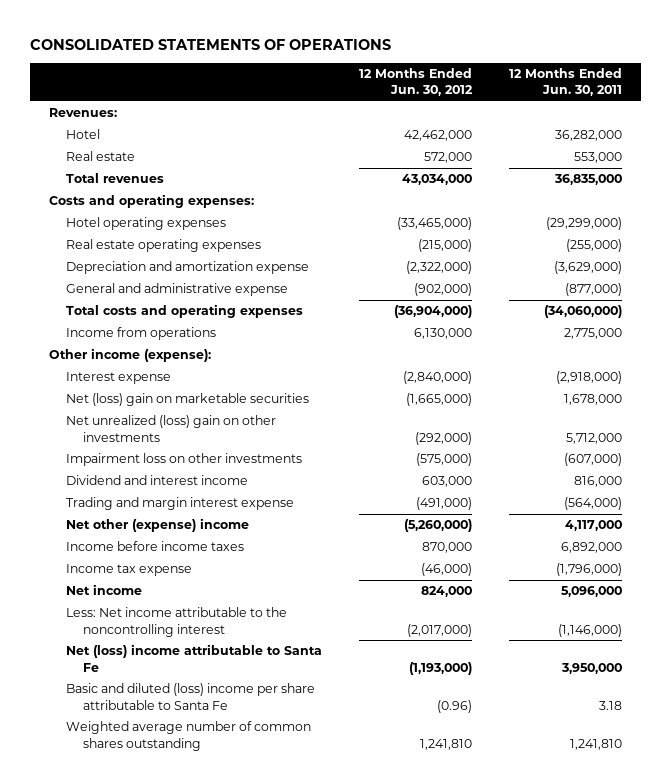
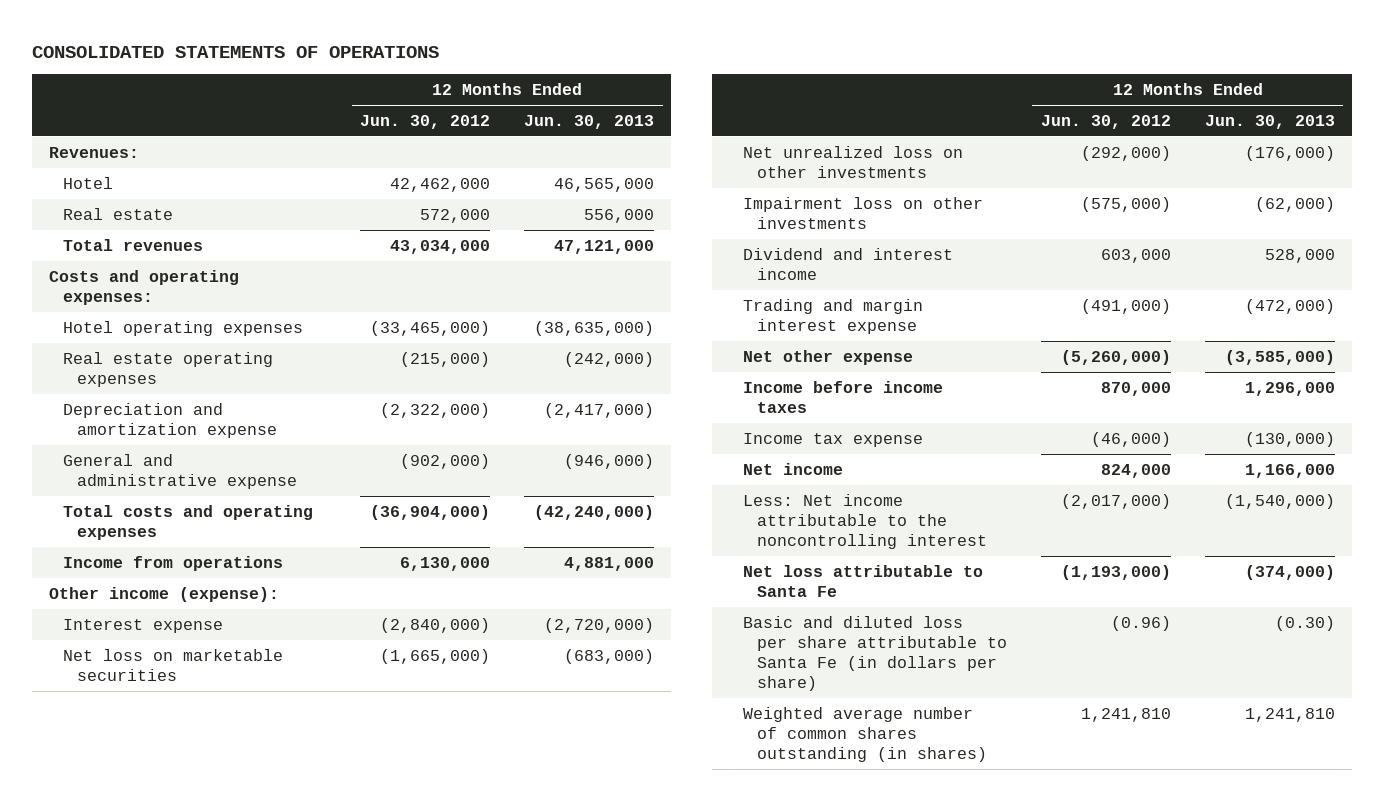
- | 12 Months Ended Jun. 30, 2012 | 12 Months Ended Jun. 30, 2011
+ | 12 Months Ended Jun. 30, 2012 | 12 Months Ended Jun. 30, 2013
- Net (loss) gain on marketable securities | (1,665,000) | 1,678,000
- Net unrealized (loss) gain on other investments | (292,000) | 5,712,000
+ Net loss on marketable securities | (1,665,000) | (683,000)
+ Net unrealized loss on other investments | (292,000) | (176,000)
- Net other (expense) income | (5,260,000) | 4,117,000
+ Net other expense | (5,260,000) | (3,585,000)
- Net (loss) income attributable to Santa Fe | (1,193,000) | 3,950,000
- Basic and diluted (loss) income per share attributable to Santa Fe | (0.96) | 3.18
- Weighted average number of common shares outstanding | 1,241,810 | 1,241,810
+ Net loss attributable to Santa Fe | (1,193,000) | (374,000)
+ Basic and diluted loss per share attributable to Santa Fe (in dollars per share) | (0.96) | (0.30)
+ Weighted average number of common shares outstanding (in shares) | 1,241,810 | 1,241,810

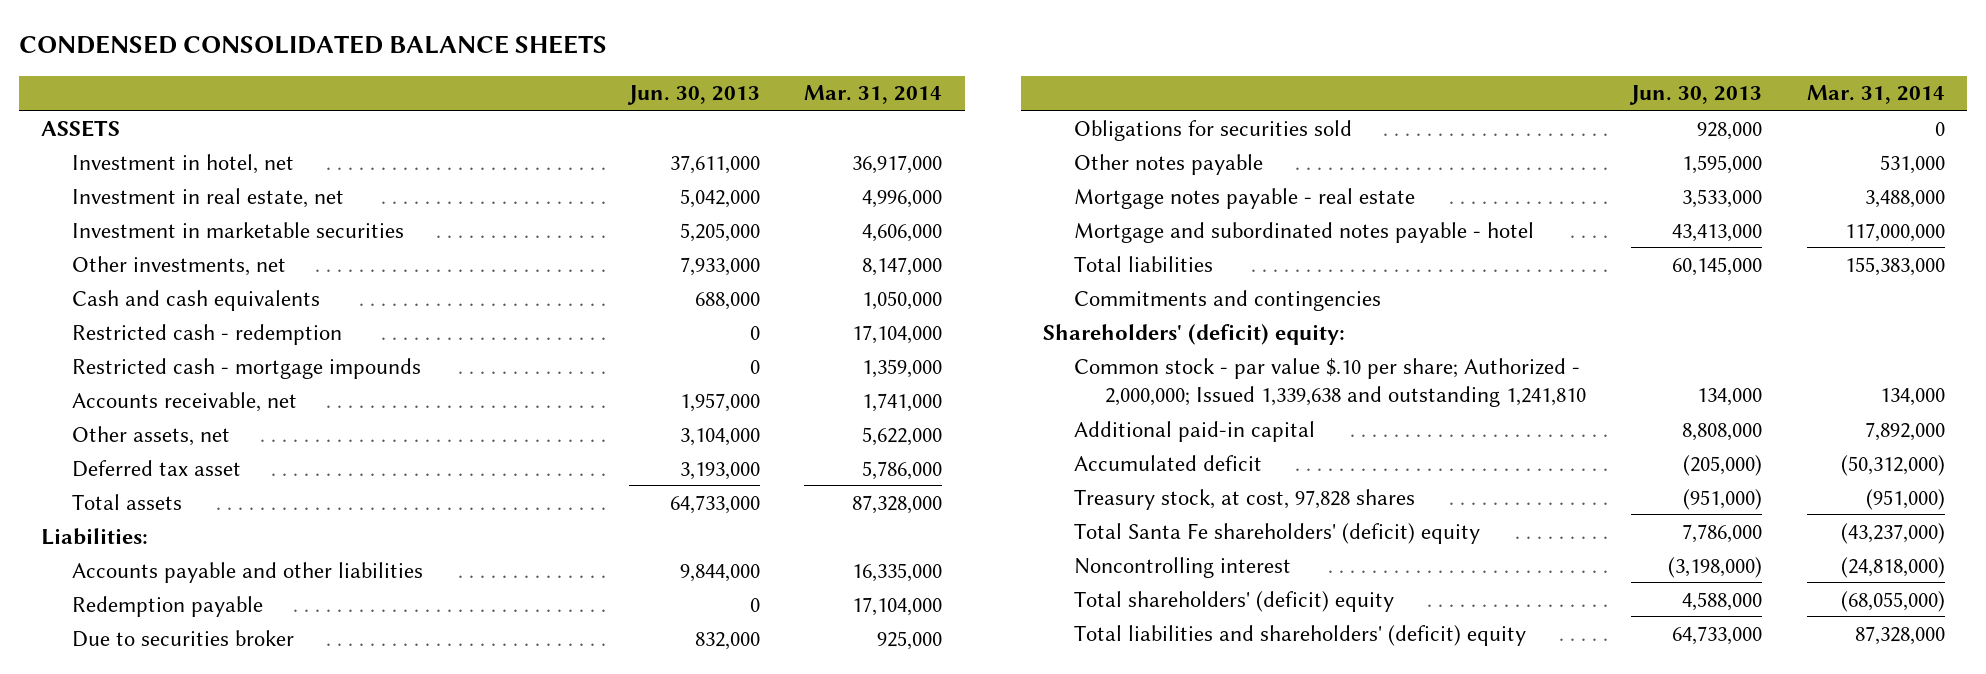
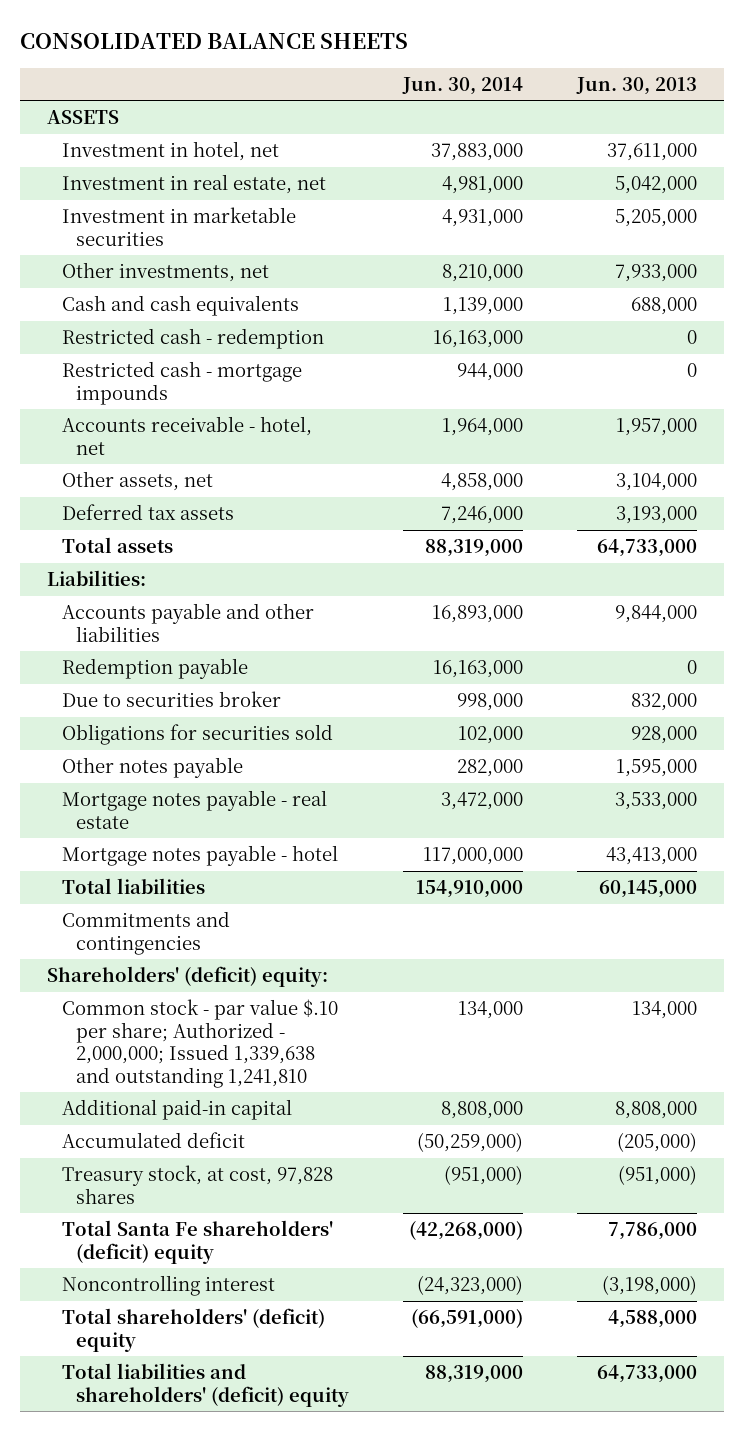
- CONDENSED CONSOLIDATED BALANCE SHEETS
+ CONSOLIDATED BALANCE SHEETS
- | Jun. 30, 2013 | Mar. 31, 2014
+ | Jun. 30, 2014 | Jun. 30, 2013
- Accounts receivable, net | 1,957,000 | 1,741,000
+ Accounts receivable - hotel, net | 1,964,000 | 1,957,000
- Deferred tax asset | 3,193,000 | 5,786,000
+ Deferred tax assets | 7,246,000 | 3,193,000
- Mortgage and subordinated notes payable - hotel | 43,413,000 | 117,000,000
+ Mortgage notes payable - hotel | 117,000,000 | 43,413,000

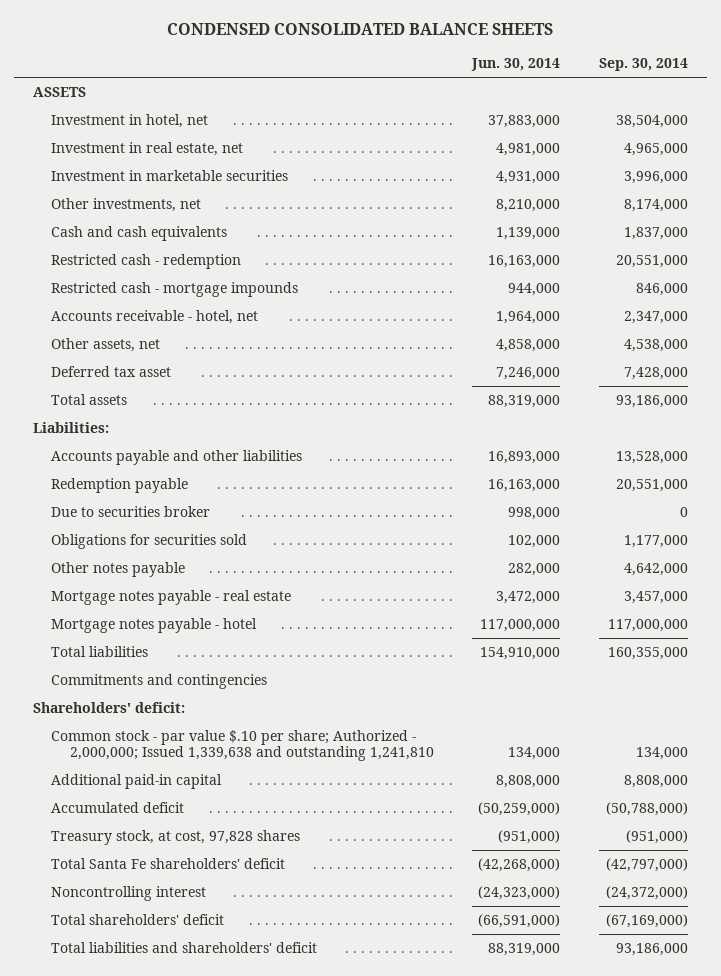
- CONSOLIDATED BALANCE SHEETS
+ CONDENSED CONSOLIDATED BALANCE SHEETS
- | Jun. 30, 2014 | Jun. 30, 2013
+ | Jun. 30, 2014 | Sep. 30, 2014
- Deferred tax assets | 7,246,000 | 3,193,000
+ Deferred tax asset | 7,246,000 | 7,428,000
- Shareholders' (deficit) equity:
+ Shareholders' deficit:
- Total Santa Fe shareholders' (deficit) equity | (42,268,000) | 7,786,000
+ Total Santa Fe shareholders' deficit | (42,268,000) | (42,797,000)
- Total shareholders' (deficit) equity | (66,591,000) | 4,588,000
- Total liabilities and shareholders' (deficit) equity | 88,319,000 | 64,733,000
+ Total shareholders' deficit | (66,591,000) | (67,169,000)
+ Total liabilities and shareholders' deficit | 88,319,000 | 93,186,000

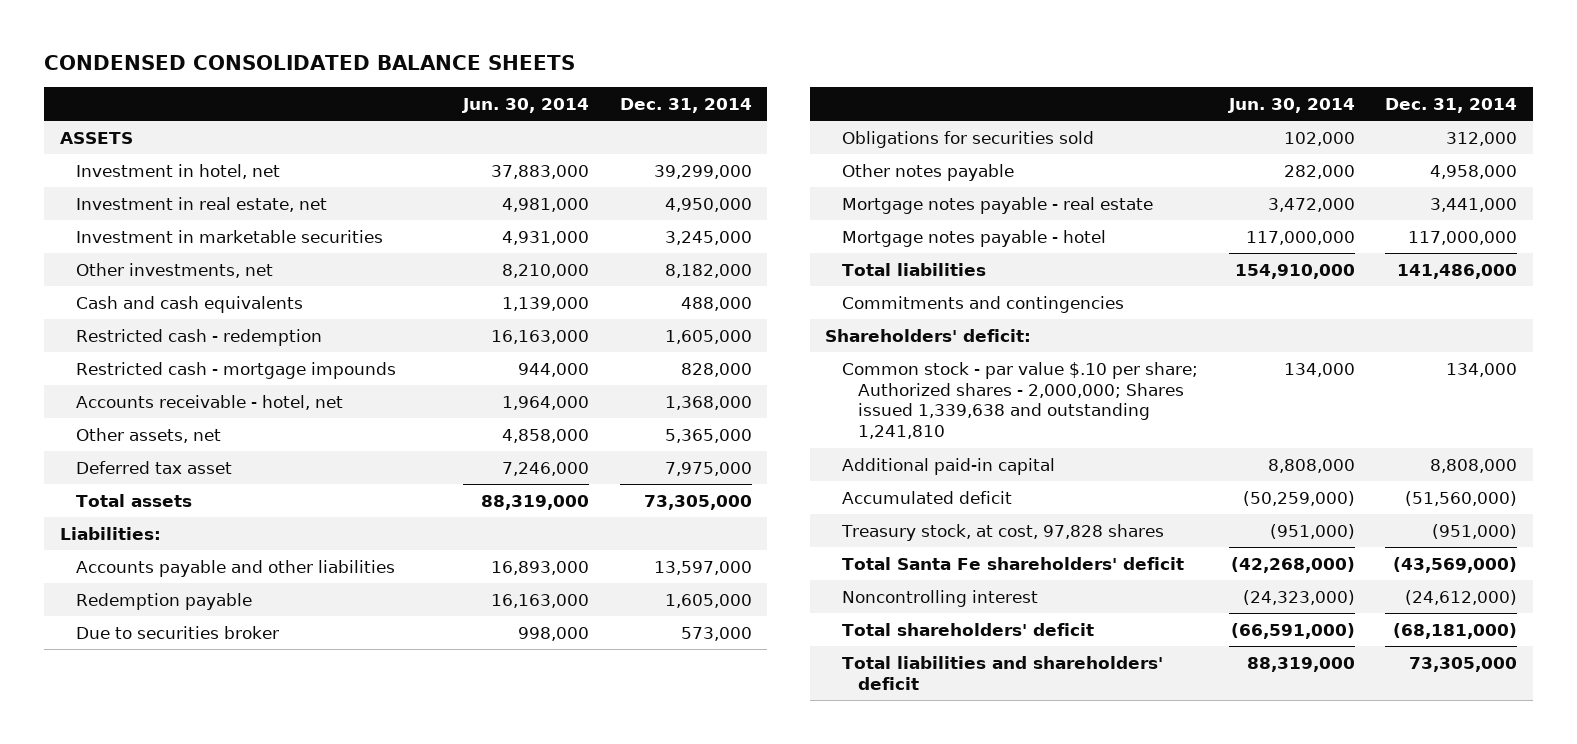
- | Jun. 30, 2014 | Sep. 30, 2014
+ | Jun. 30, 2014 | Dec. 31, 2014
- Common stock - par value $.10 per share; Authorized - 2,000,000; Issued 1,339,638 and outstanding 1,241,810 | 134,000 | 134,000
+ Common stock - par value $.10 per share; Authorized shares - 2,000,000; Shares issued 1,339,638 and outstanding 1,241,810 | 134,000 | 134,000

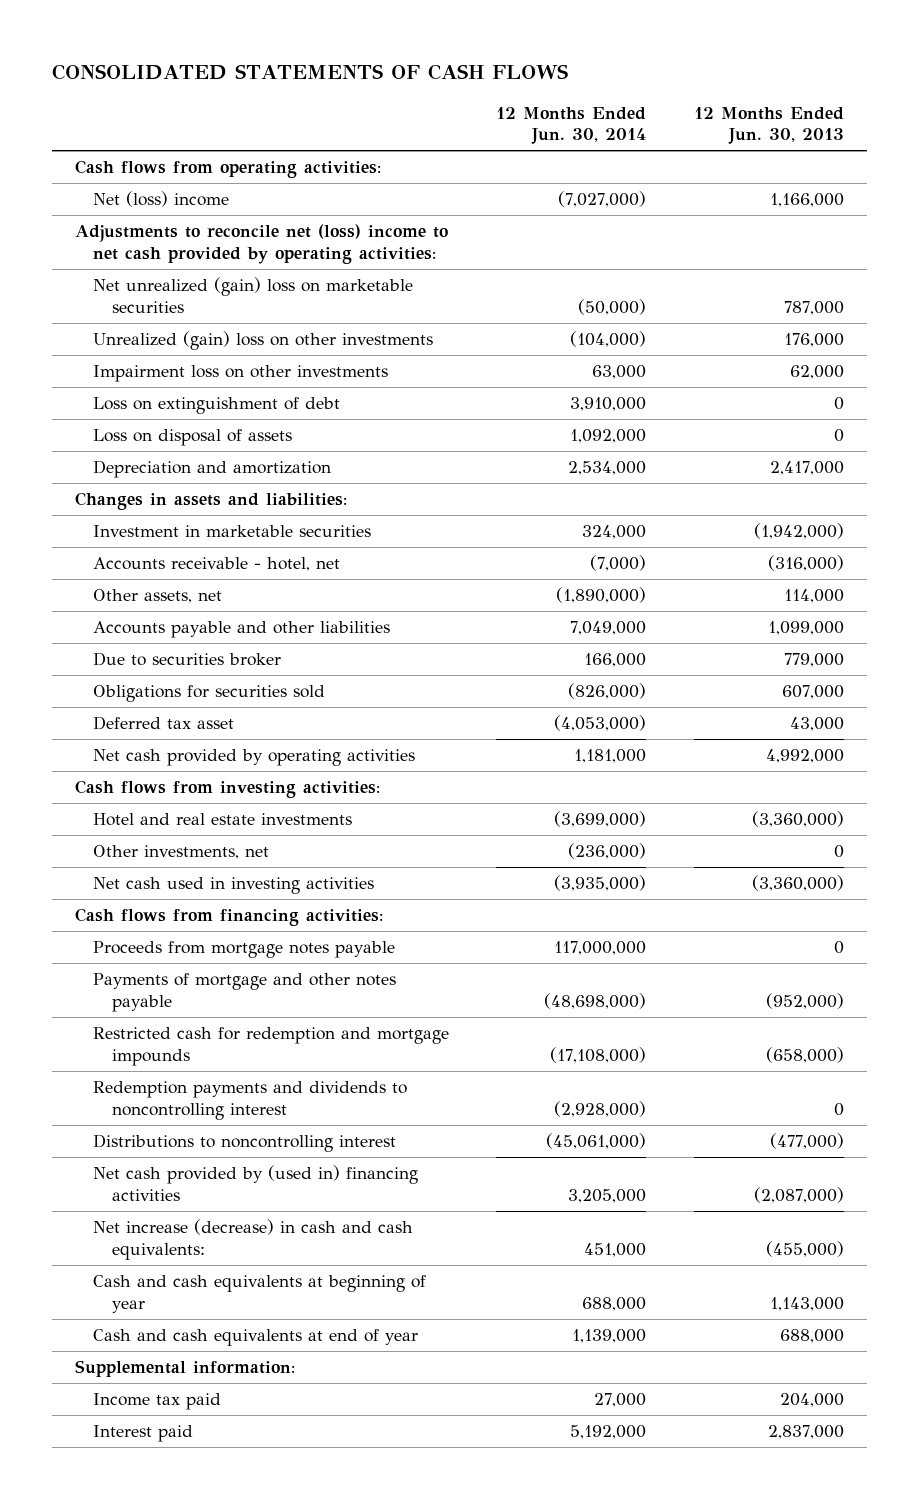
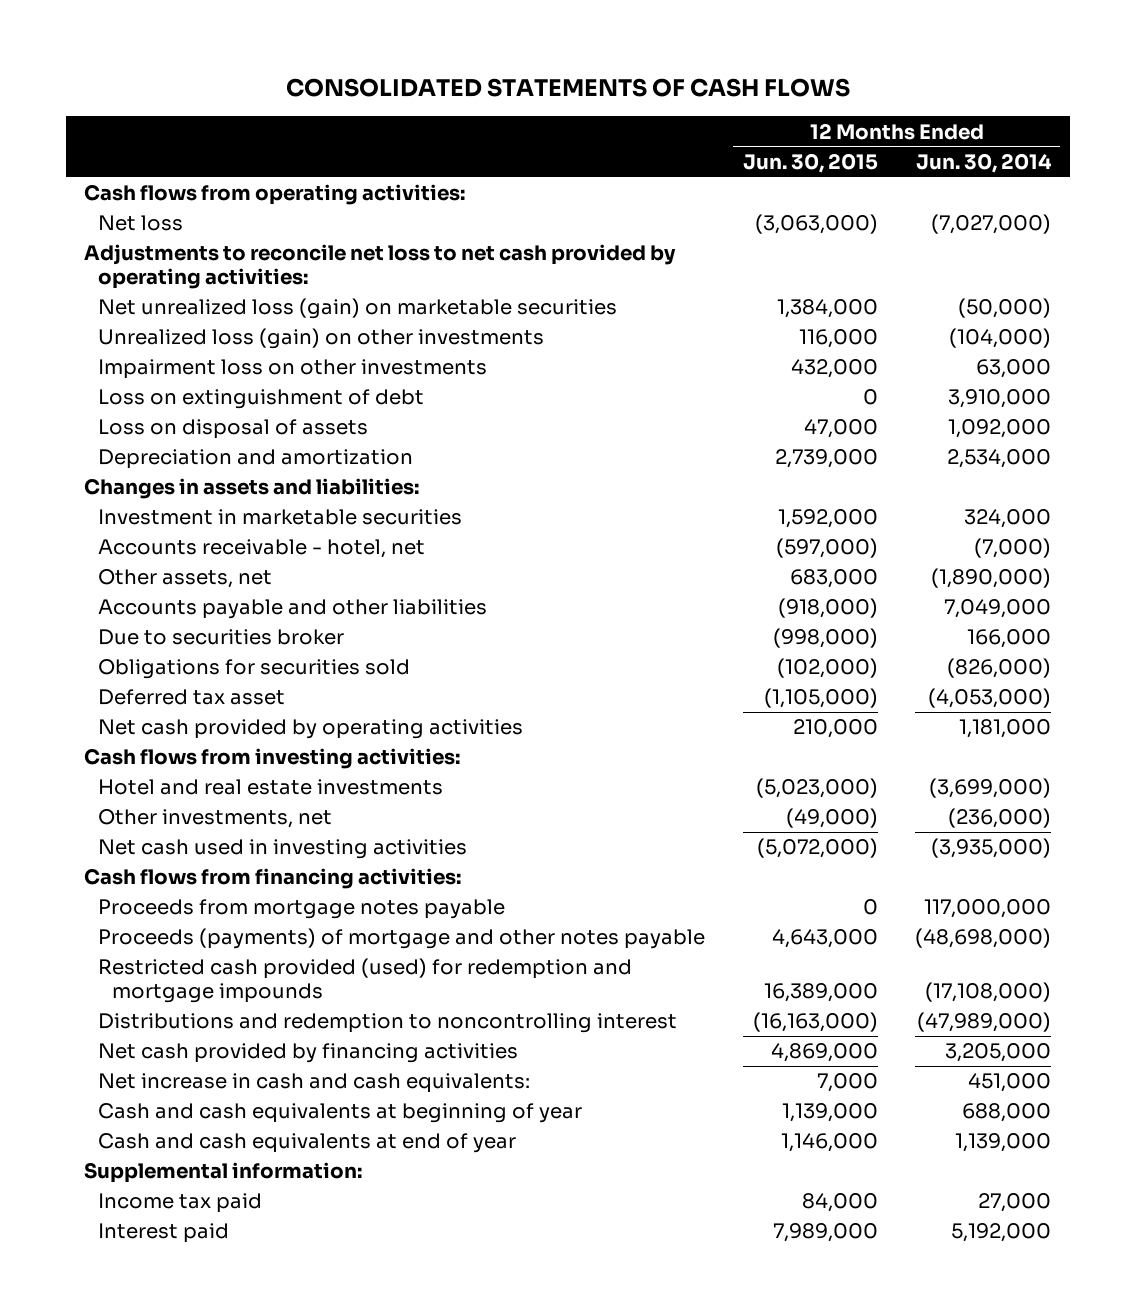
- | 12 Months Ended Jun. 30, 2014 | 12 Months Ended Jun. 30, 2013
+ | 12 Months Ended Jun. 30, 2015 | 12 Months Ended Jun. 30, 2014
- Net (loss) income | (7,027,000) | 1,166,000
- Adjustments to reconcile net (loss) income to net cash provided by operating activities:
- Net unrealized (gain) loss on marketable securities | (50,000) | 787,000
- Unrealized (gain) loss on other investments | (104,000) | 176,000
+ Net loss | (3,063,000) | (7,027,000)
+ Adjustments to reconcile net loss to net cash provided by operating activities:
+ Net unrealized loss (gain) on marketable securities | 1,384,000 | (50,000)
+ Unrealized loss (gain) on other investments | 116,000 | (104,000)
- Payments of mortgage and other notes payable | (48,698,000) | (952,000)
- Restricted cash for redemption and mortgage impounds | (17,108,000) | (658,000)
- Redemption payments and dividends to noncontrolling interest | (2,928,000) | 0
- Distributions to noncontrolling interest | (45,061,000) | (477,000)
- Net cash provided by (used in) financing activities | 3,205,000 | (2,087,000)
- Net increase (decrease) in cash and cash equivalents: | 451,000 | (455,000)
+ Proceeds (payments) of mortgage and other notes payable | 4,643,000 | (48,698,000)
+ Restricted cash provided (used) for redemption and mortgage impounds | 16,389,000 | (17,108,000)
+ Distributions and redemption to noncontrolling interest | (16,163,000) | (47,989,000)
+ Net cash provided by financing activities | 4,869,000 | 3,205,000
+ Net increase in cash and cash equivalents: | 7,000 | 451,000

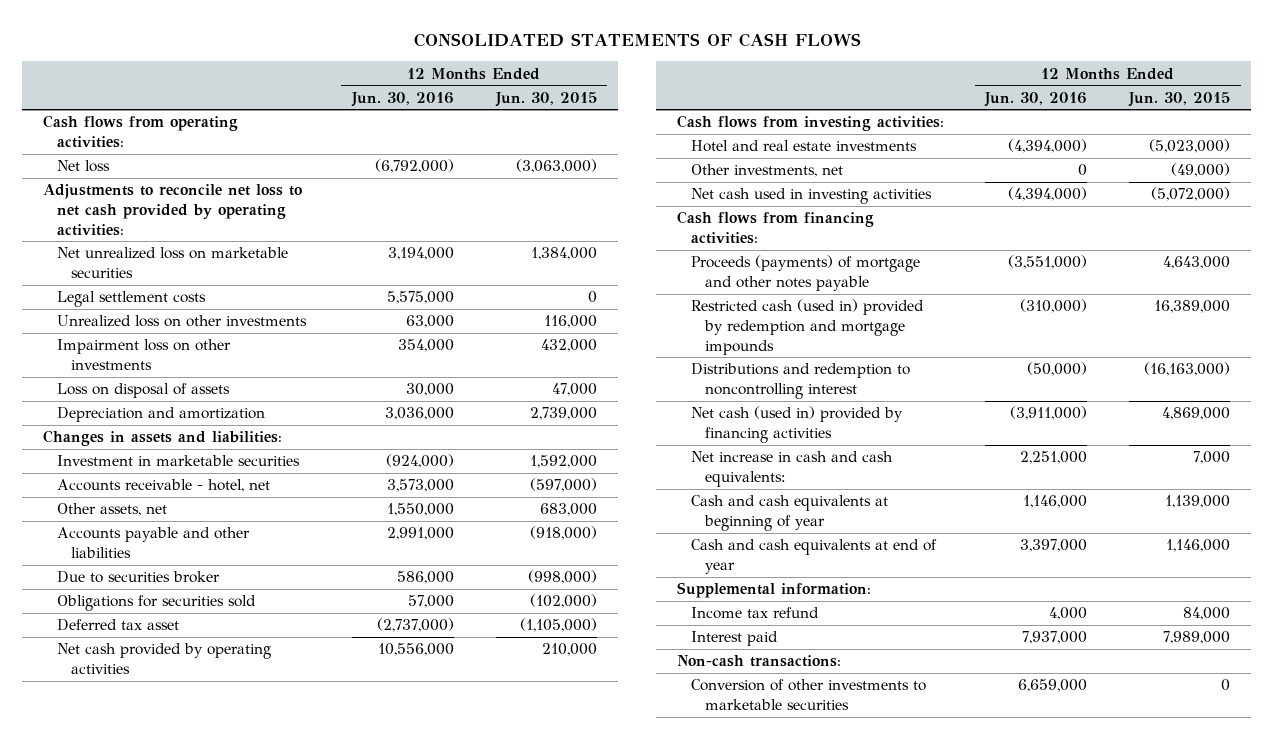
- | 12 Months Ended Jun. 30, 2015 | 12 Months Ended Jun. 30, 2014
+ | 12 Months Ended Jun. 30, 2016 | 12 Months Ended Jun. 30, 2015
- Net unrealized loss (gain) on marketable securities | 1,384,000 | (50,000)
- Unrealized loss (gain) on other investments | 116,000 | (104,000)
+ Net unrealized loss on marketable securities | 3,194,000 | 1,384,000
+ Legal settlement costs | 5,575,000 | 0
+ Unrealized loss on other investments | 63,000 | 116,000
- Loss on extinguishment of debt | 0 | 3,910,000
- Proceeds from mortgage notes payable | 0 | 117,000,000
- Restricted cash provided (used) for redemption and mortgage impounds | 16,389,000 | (17,108,000)
+ Restricted cash (used in) provided by redemption and mortgage impounds | (310,000) | 16,389,000
- Net cash provided by financing activities | 4,869,000 | 3,205,000
+ Net cash (used in) provided by financing activities | (3,911,000) | 4,869,000
- Income tax paid | 84,000 | 27,000
+ Income tax refund | 4,000 | 84,000
+ Non-cash transactions:
+ Conversion of other investments to marketable securities | 6,659,000 | 0

